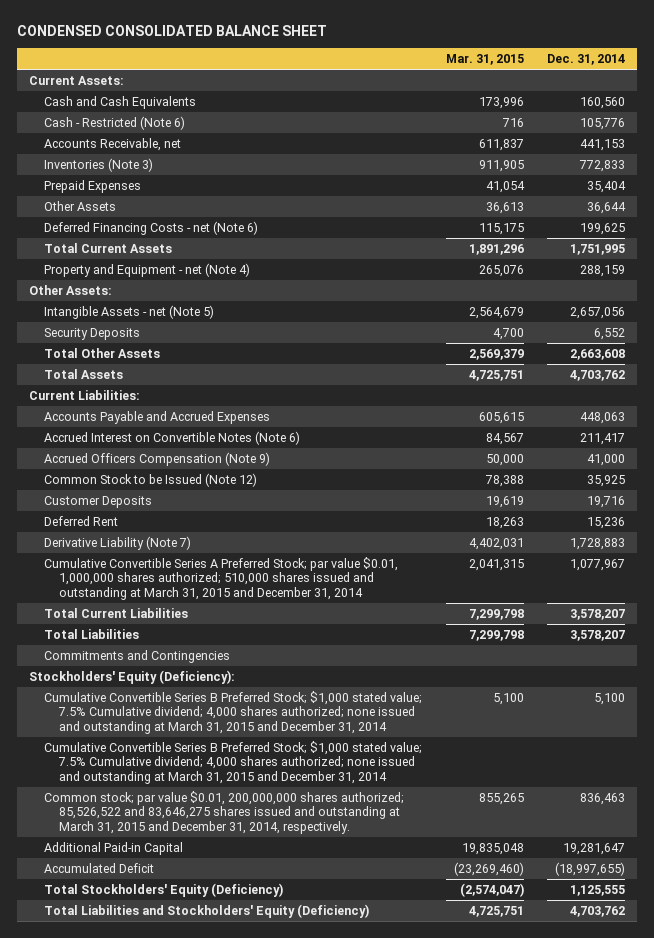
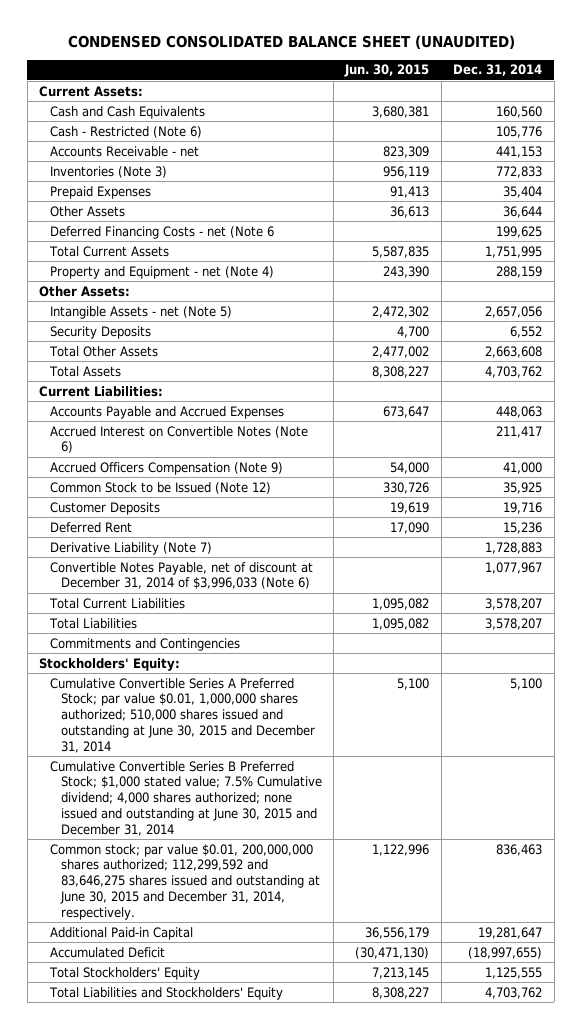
- CONDENSED CONSOLIDATED BALANCE SHEET
+ CONDENSED CONSOLIDATED BALANCE SHEET (UNAUDITED)
- | Mar. 31, 2015 | Dec. 31, 2014
+ | Jun. 30, 2015 | Dec. 31, 2014
- Accounts Receivable, net | 611,837 | 441,153
+ Accounts Receivable - net | 823,309 | 441,153
- Deferred Financing Costs - net (Note 6) | 115,175 | 199,625
+ Deferred Financing Costs - net (Note 6 | | 199,625
- Cumulative Convertible Series A Preferred Stock; par value $0.01, 1,000,000 shares authorized; 510,000 shares issued and outstanding at March 31, 2015 and December 31, 2014 | 2,041,315 | 1,077,967
+ Convertible Notes Payable, net of discount at December 31, 2014 of $3,996,033 (Note 6) | | 1,077,967
- Stockholders' Equity (Deficiency):
- Cumulative Convertible Series B Preferred Stock; $1,000 stated value; 7.5% Cumulative dividend; 4,000 shares authorized; none issued and outstanding at March 31, 2015 and December 31, 2014 | 5,100 | 5,100
- Cumulative Convertible Series B Preferred Stock; $1,000 stated value; 7.5% Cumulative dividend; 4,000 shares authorized; none issued and outstanding at March 31, 2015 and December 31, 2014
- Common stock; par value $0.01, 200,000,000 shares authorized; 85,526,522 and 83,646,275 shares issued and outstanding at March 31, 2015 and December 31, 2014, respectively. | 855,265 | 836,463
+ Stockholders' Equity:
+ Cumulative Convertible Series A Preferred Stock; par value $0.01, 1,000,000 shares authorized; 510,000 shares issued and outstanding at June 30, 2015 and December 31, 2014 | 5,100 | 5,100
+ Cumulative Convertible Series B Preferred Stock; $1,000 stated value; 7.5% Cumulative dividend; 4,000 shares authorized; none issued and outstanding at June 30, 2015 and December 31, 2014
+ Common stock; par value $0.01, 200,000,000 shares authorized; 112,299,592 and 83,646,275 shares issued and outstanding at June 30, 2015 and December 31, 2014, respectively. | 1,122,996 | 836,463
- Total Stockholders' Equity (Deficiency) | (2,574,047) | 1,125,555
- Total Liabilities and Stockholders' Equity (Deficiency) | 4,725,751 | 4,703,762
+ Total Stockholders' Equity | 7,213,145 | 1,125,555
+ Total Liabilities and Stockholders' Equity | 8,308,227 | 4,703,762

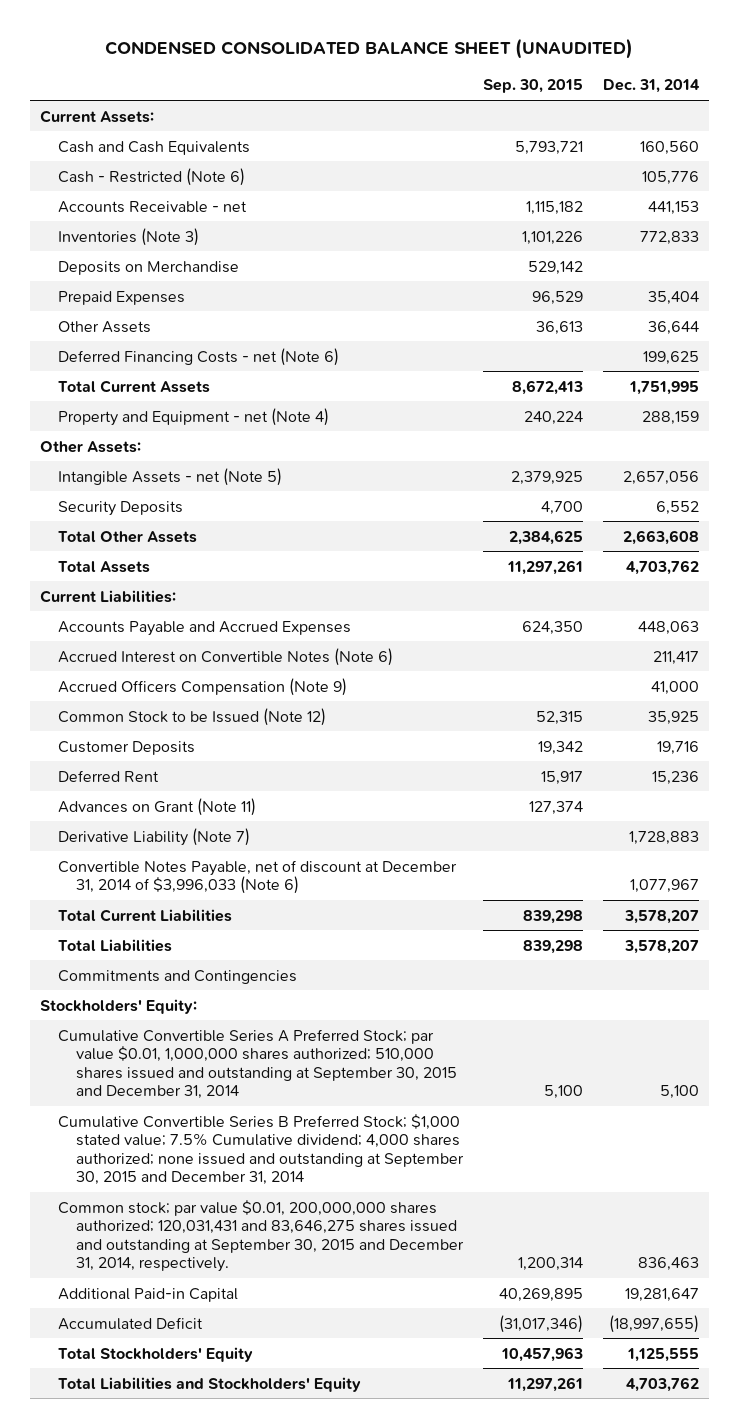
- | Jun. 30, 2015 | Dec. 31, 2014
+ | Sep. 30, 2015 | Dec. 31, 2014
+ Deposits on Merchandise | 529,142 |
- Deferred Financing Costs - net (Note 6 | | 199,625
+ Deferred Financing Costs - net (Note 6) | | 199,625
+ Advances on Grant (Note 11) | 127,374 |
- Cumulative Convertible Series A Preferred Stock; par value $0.01, 1,000,000 shares authorized; 510,000 shares issued and outstanding at June 30, 2015 and December 31, 2014 | 5,100 | 5,100
- Cumulative Convertible Series B Preferred Stock; $1,000 stated value; 7.5% Cumulative dividend; 4,000 shares authorized; none issued and outstanding at June 30, 2015 and December 31, 2014
- Common stock; par value $0.01, 200,000,000 shares authorized; 112,299,592 and 83,646,275 shares issued and outstanding at June 30, 2015 and December 31, 2014, respectively. | 1,122,996 | 836,463
+ Cumulative Convertible Series A Preferred Stock; par value $0.01, 1,000,000 shares authorized; 510,000 shares issued and outstanding at September 30, 2015 and December 31, 2014 | 5,100 | 5,100
+ Cumulative Convertible Series B Preferred Stock; $1,000 stated value; 7.5% Cumulative dividend; 4,000 shares authorized; none issued and outstanding at September 30, 2015 and December 31, 2014
+ Common stock; par value $0.01, 200,000,000 shares authorized; 120,031,431 and 83,646,275 shares issued and outstanding at September 30, 2015 and December 31, 2014, respectively. | 1,200,314 | 836,463

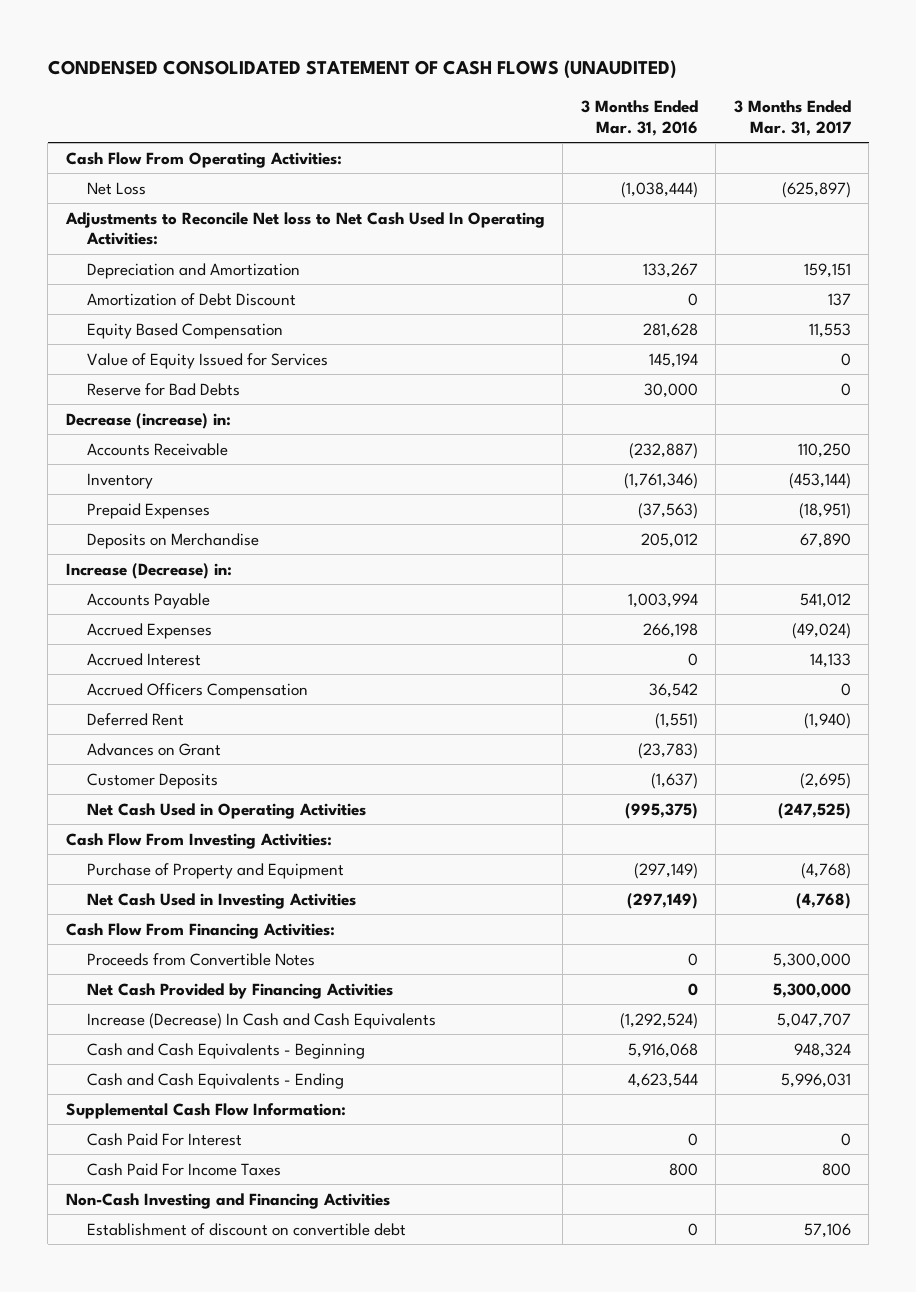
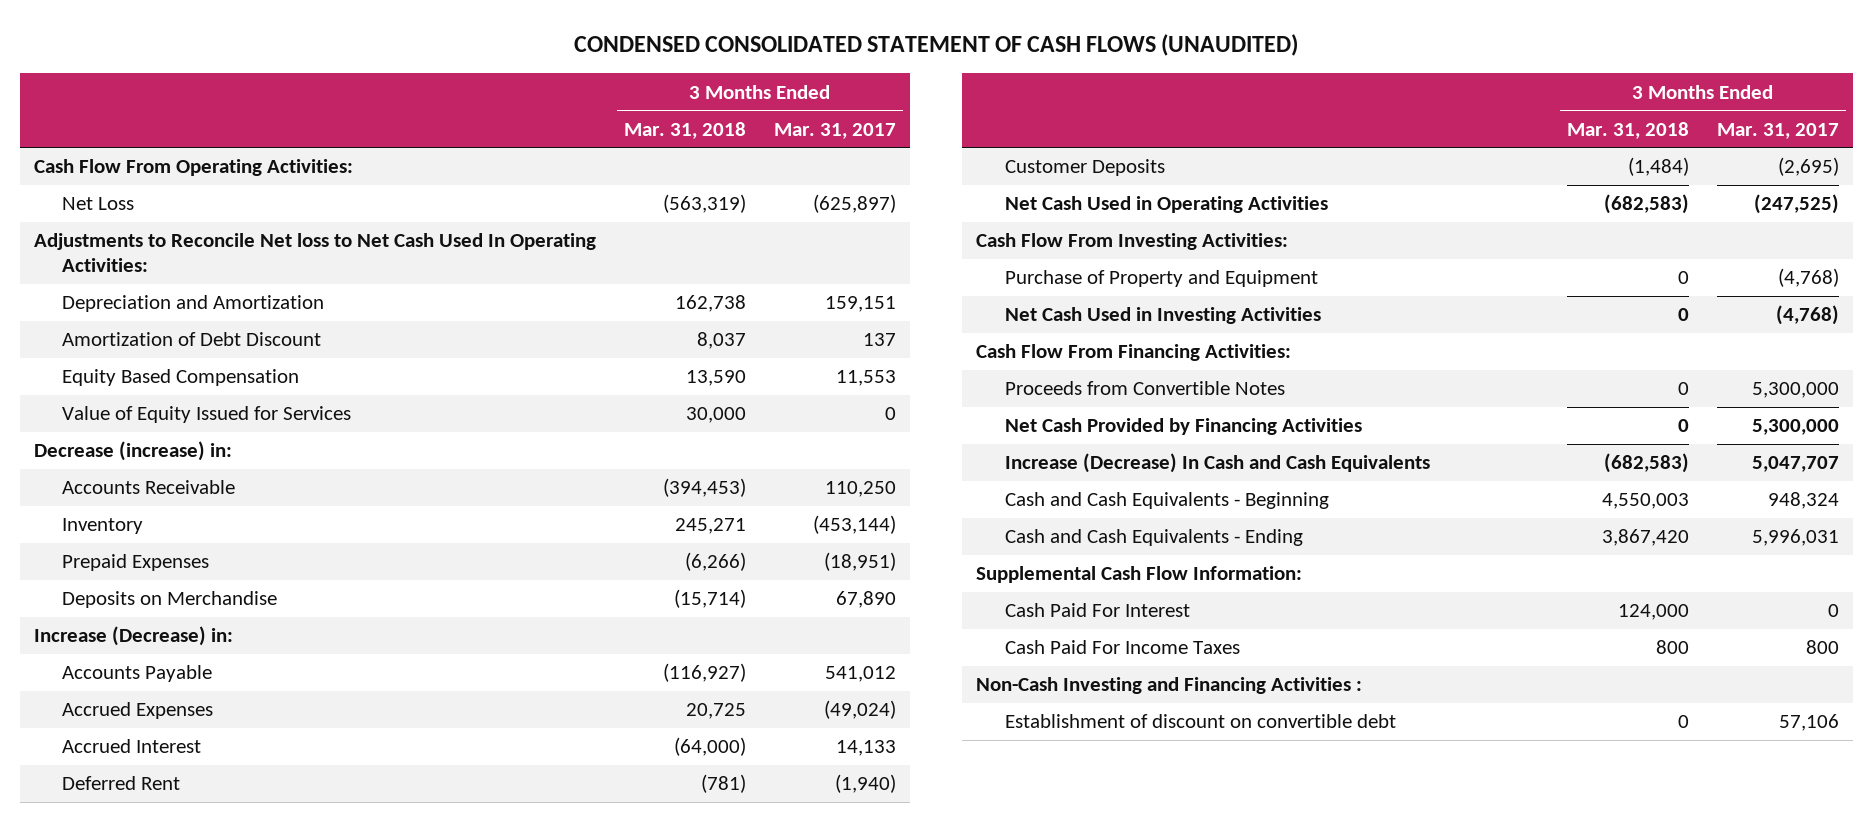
- | 3 Months Ended Mar. 31, 2016 | 3 Months Ended Mar. 31, 2017
+ | 3 Months Ended Mar. 31, 2018 | 3 Months Ended Mar. 31, 2017
- Reserve for Bad Debts | 30,000 | 0
- Accrued Officers Compensation | 36,542 | 0
- Advances on Grant | (23,783) |
- Non-Cash Investing and Financing Activities
+ Non-Cash Investing and Financing Activities :

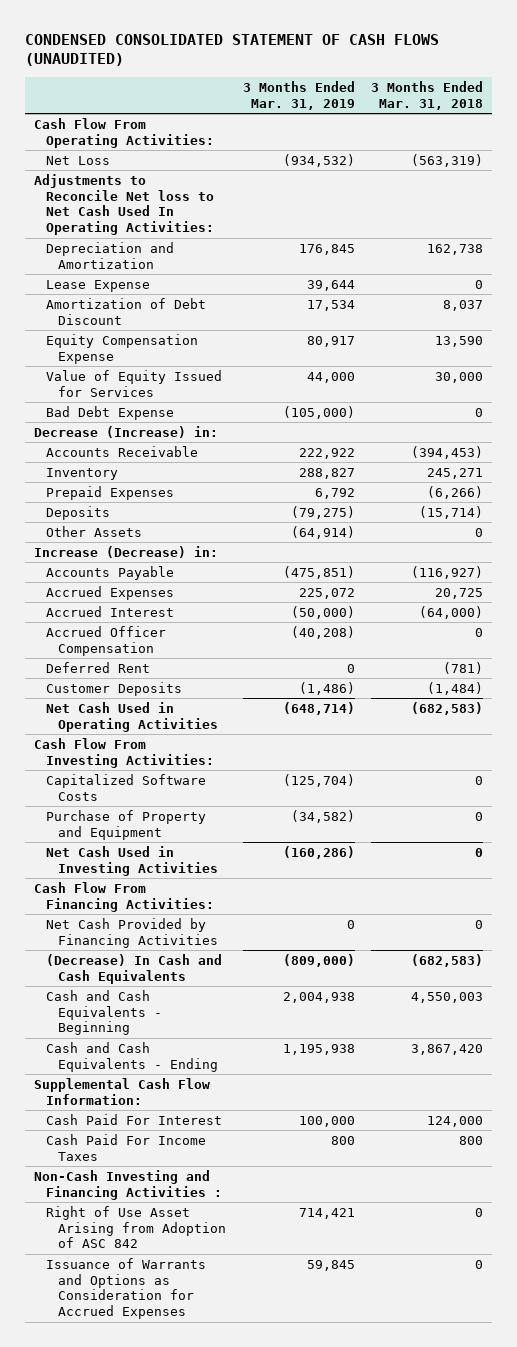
- | 3 Months Ended Mar. 31, 2018 | 3 Months Ended Mar. 31, 2017
+ | 3 Months Ended Mar. 31, 2019 | 3 Months Ended Mar. 31, 2018
+ Lease Expense | 39,644 | 0
- Equity Based Compensation | 13,590 | 11,553
+ Equity Compensation Expense | 80,917 | 13,590
- Decrease (increase) in:
+ Bad Debt Expense | (105,000) | 0
+ Decrease (Increase) in:
- Deposits on Merchandise | (15,714) | 67,890
+ Deposits | (79,275) | (15,714)
+ Other Assets | (64,914) | 0
+ Accrued Officer Compensation | (40,208) | 0
+ Capitalized Software Costs | (125,704) | 0
- Proceeds from Convertible Notes | 0 | 5,300,000
- Increase (Decrease) In Cash and Cash Equivalents | (682,583) | 5,047,707
+ (Decrease) In Cash and Cash Equivalents | (809,000) | (682,583)
- Establishment of discount on convertible debt | 0 | 57,106
+ Right of Use Asset Arising from Adoption of ASC 842 | 714,421 | 0
+ Issuance of Warrants and Options as Consideration for Accrued Expenses | 59,845 | 0

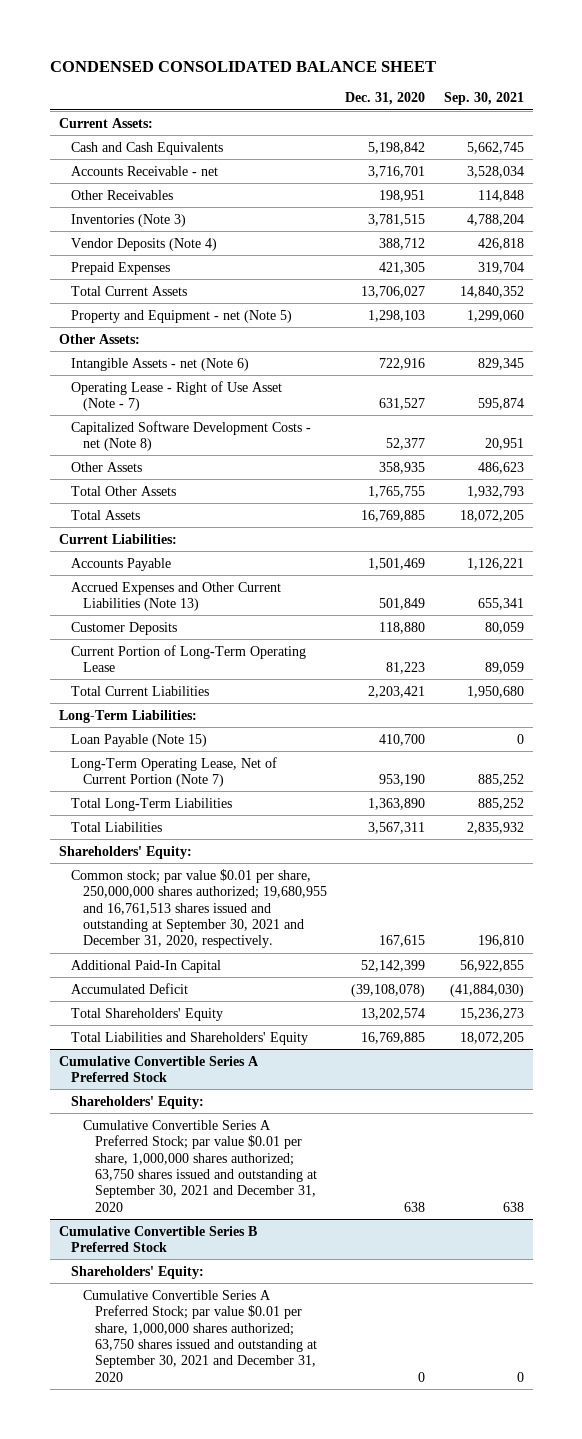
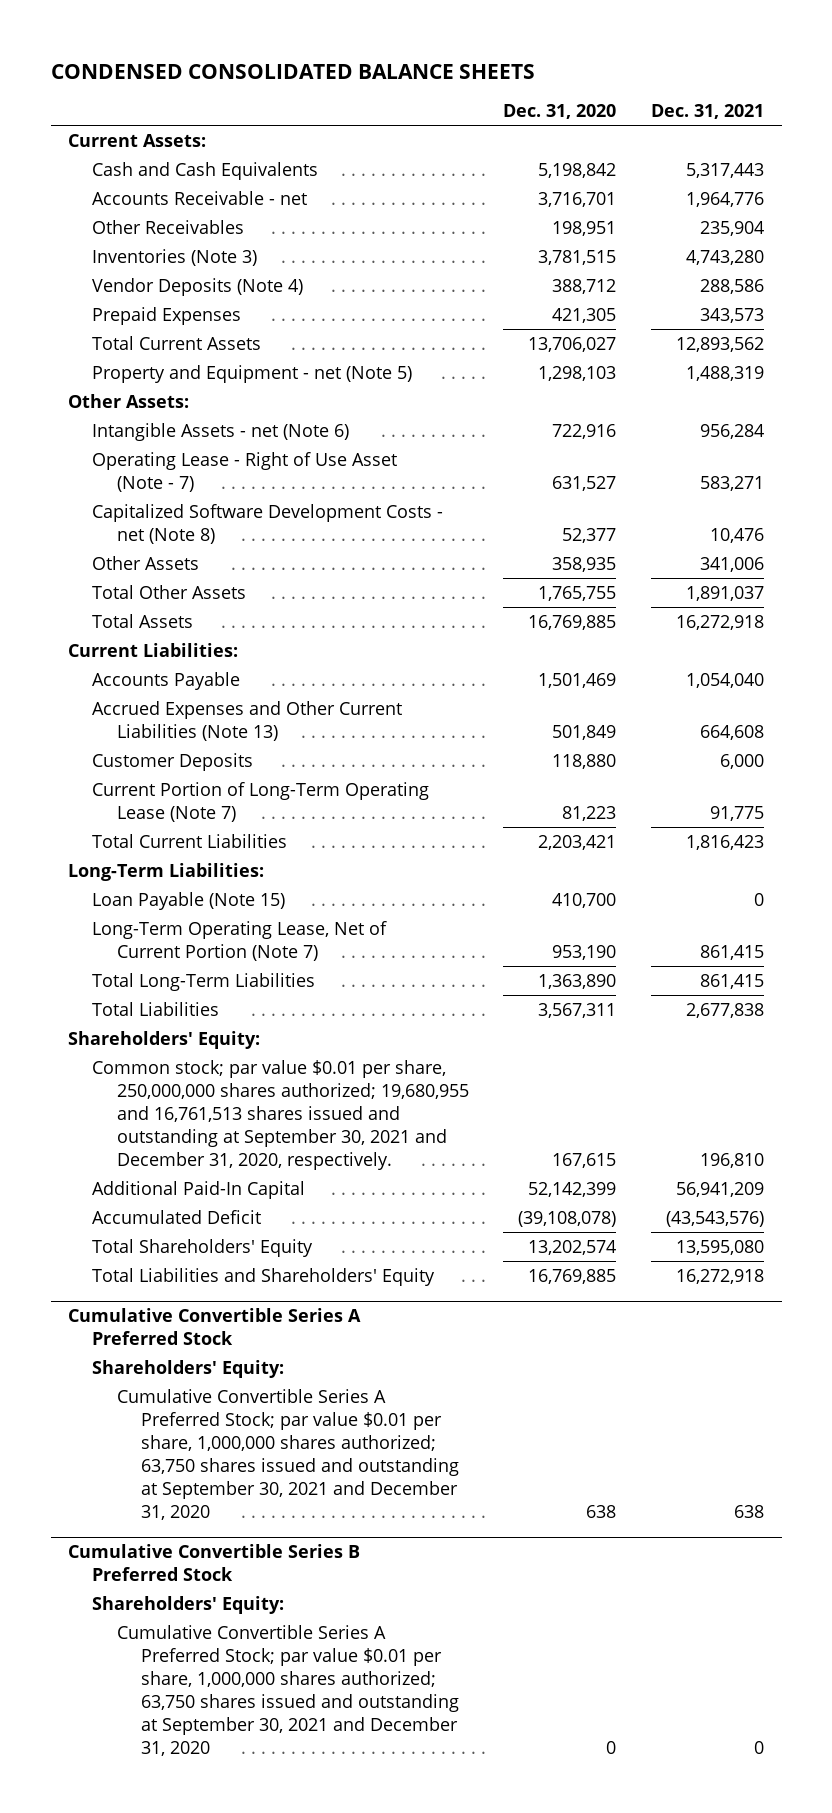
- CONDENSED CONSOLIDATED BALANCE SHEET
+ CONDENSED CONSOLIDATED BALANCE SHEETS
- | Dec. 31, 2020 | Sep. 30, 2021
+ | Dec. 31, 2020 | Dec. 31, 2021
- Current Portion of Long-Term Operating Lease | 81,223 | 89,059
+ Current Portion of Long-Term Operating Lease (Note 7) | 81,223 | 91,775

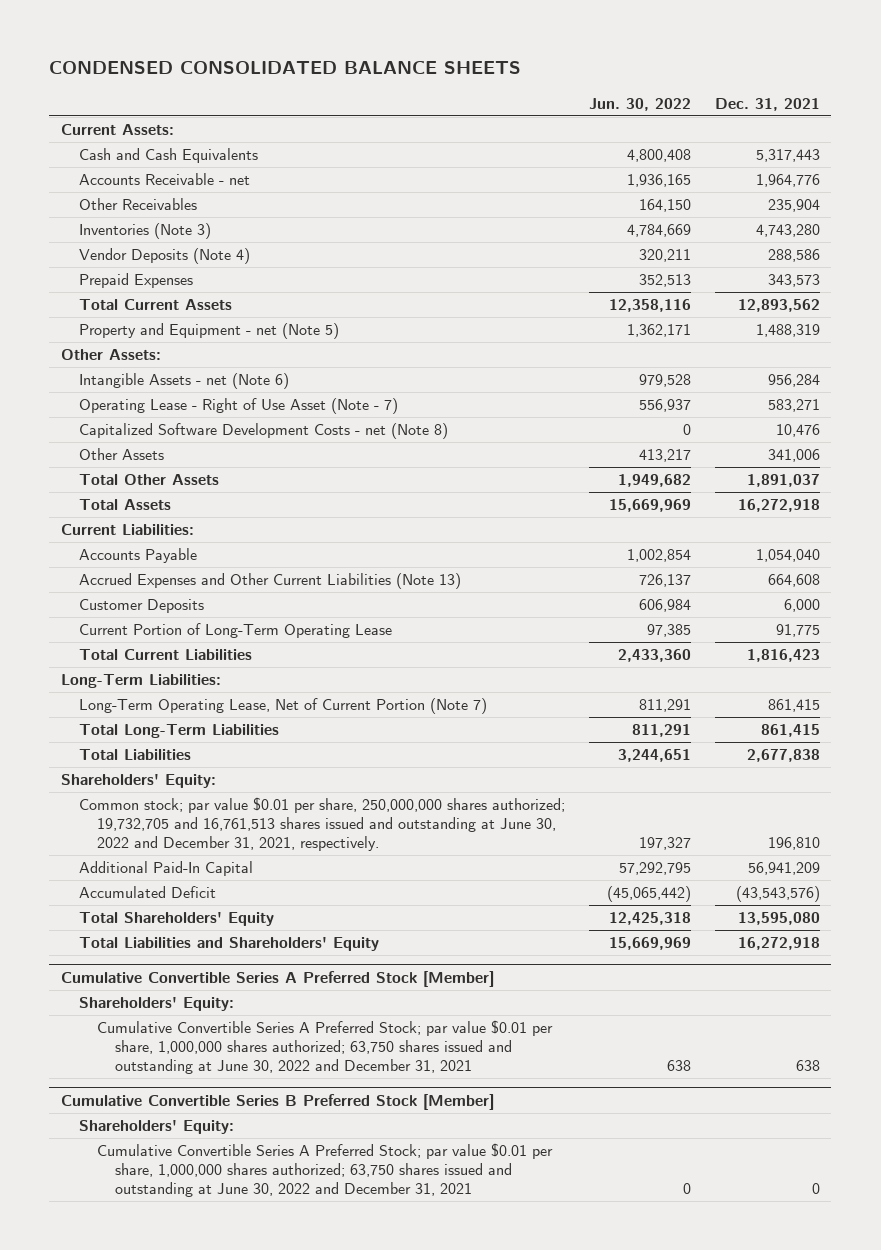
- | Dec. 31, 2020 | Dec. 31, 2021
+ | Jun. 30, 2022 | Dec. 31, 2021
- Current Portion of Long-Term Operating Lease (Note 7) | 81,223 | 91,775
+ Current Portion of Long-Term Operating Lease | 97,385 | 91,775
- Loan Payable (Note 15) | 410,700 | 0
- Common stock; par value $0.01 per share, 250,000,000 shares authorized; 19,680,955 and 16,761,513 shares issued and outstanding at September 30, 2021 and December 31, 2020, respectively. | 167,615 | 196,810
+ Common stock; par value $0.01 per share, 250,000,000 shares authorized; 19,732,705 and 16,761,513 shares issued and outstanding at June 30, 2022 and December 31, 2021, respectively. | 197,327 | 196,810
- Cumulative Convertible Series A Preferred Stock
+ Cumulative Convertible Series A Preferred Stock [Member]
- Cumulative Convertible Series A Preferred Stock; par value $0.01 per share, 1,000,000 shares authorized; 63,750 shares issued and outstanding at September 30, 2021 and December 31, 2020 | 638 | 638
- Cumulative Convertible Series B Preferred Stock
+ Cumulative Convertible Series A Preferred Stock; par value $0.01 per share, 1,000,000 shares authorized; 63,750 shares issued and outstanding at June 30, 2022 and December 31, 2021 | 638 | 638
+ Cumulative Convertible Series B Preferred Stock [Member]
- Cumulative Convertible Series A Preferred Stock; par value $0.01 per share, 1,000,000 shares authorized; 63,750 shares issued and outstanding at September 30, 2021 and December 31, 2020 | 0 | 0
+ Cumulative Convertible Series A Preferred Stock; par value $0.01 per share, 1,000,000 shares authorized; 63,750 shares issued and outstanding at June 30, 2022 and December 31, 2021 | 0 | 0

